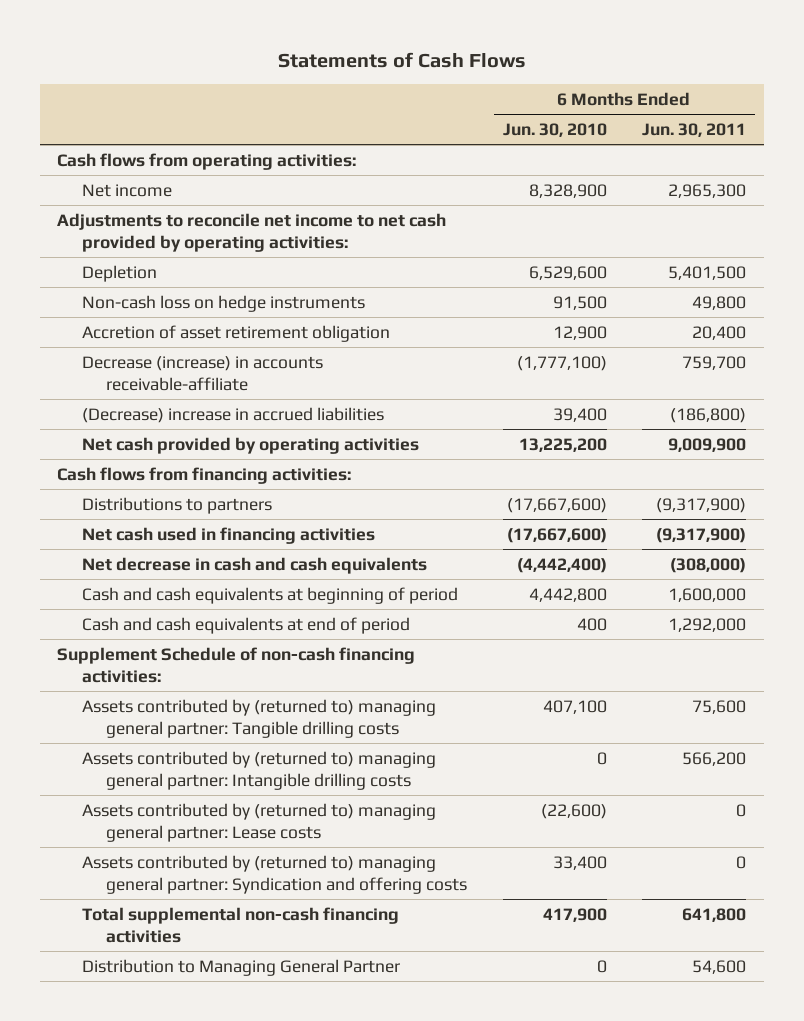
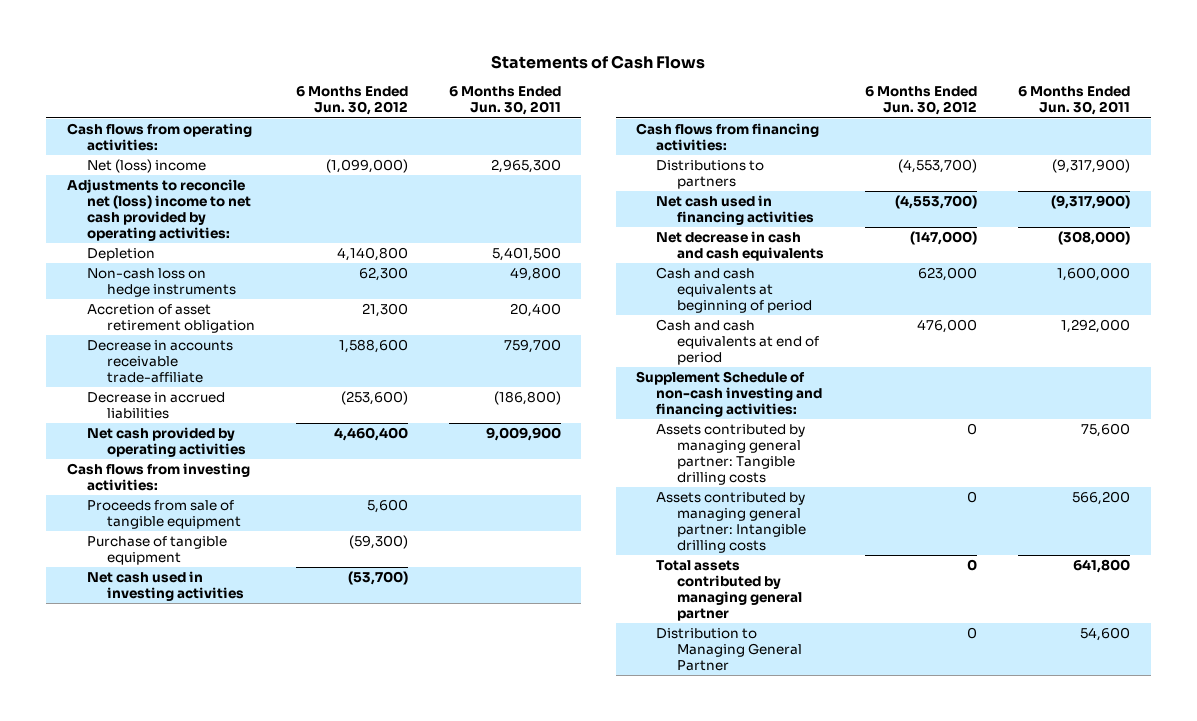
- | 6 Months Ended Jun. 30, 2010 | 6 Months Ended Jun. 30, 2011
+ | 6 Months Ended Jun. 30, 2012 | 6 Months Ended Jun. 30, 2011
- Net income | 8,328,900 | 2,965,300
- Adjustments to reconcile net income to net cash provided by operating activities:
+ Net (loss) income | (1,099,000) | 2,965,300
+ Adjustments to reconcile net (loss) income to net cash provided by operating activities:
- Decrease (increase) in accounts receivable-affiliate | (1,777,100) | 759,700
- (Decrease) increase in accrued liabilities | 39,400 | (186,800)
+ Decrease in accounts receivable trade-affiliate | 1,588,600 | 759,700
+ Decrease in accrued liabilities | (253,600) | (186,800)
+ Cash flows from investing activities:
+ Proceeds from sale of tangible equipment | 5,600 |
+ Purchase of tangible equipment | (59,300) |
+ Net cash used in investing activities | (53,700) |
- Supplement Schedule of non-cash financing activities:
- Assets contributed by (returned to) managing general partner: Tangible drilling costs | 407,100 | 75,600
- Assets contributed by (returned to) managing general partner: Intangible drilling costs | 0 | 566,200
- Assets contributed by (returned to) managing general partner: Lease costs | (22,600) | 0
- Assets contributed by (returned to) managing general partner: Syndication and offering costs | 33,400 | 0
- Total supplemental non-cash financing activities | 417,900 | 641,800
+ Supplement Schedule of non-cash investing and financing activities:
+ Assets contributed by managing general partner: Tangible drilling costs | 0 | 75,600
+ Assets contributed by managing general partner: Intangible drilling costs | 0 | 566,200
+ Total assets contributed by managing general partner | 0 | 641,800

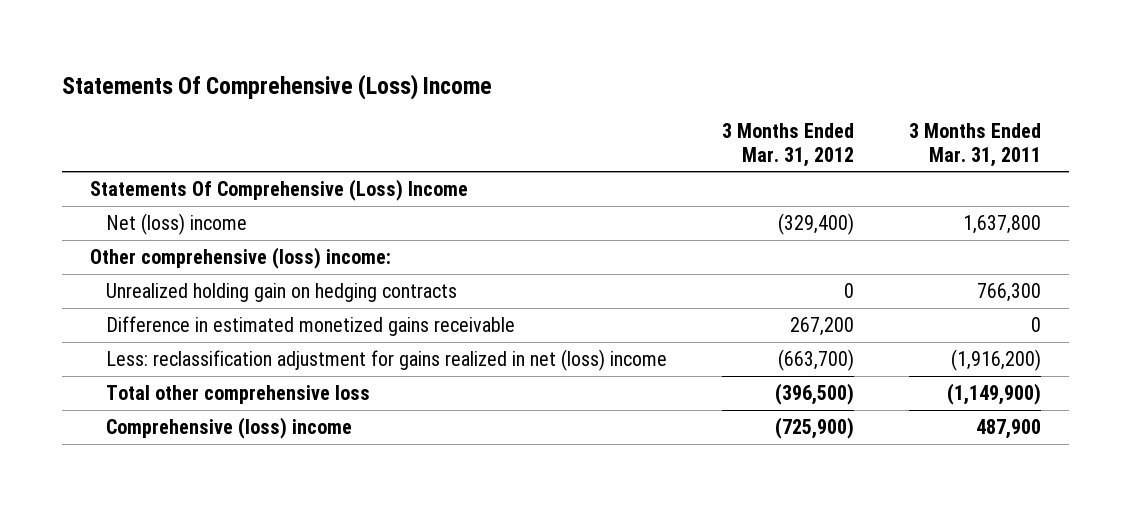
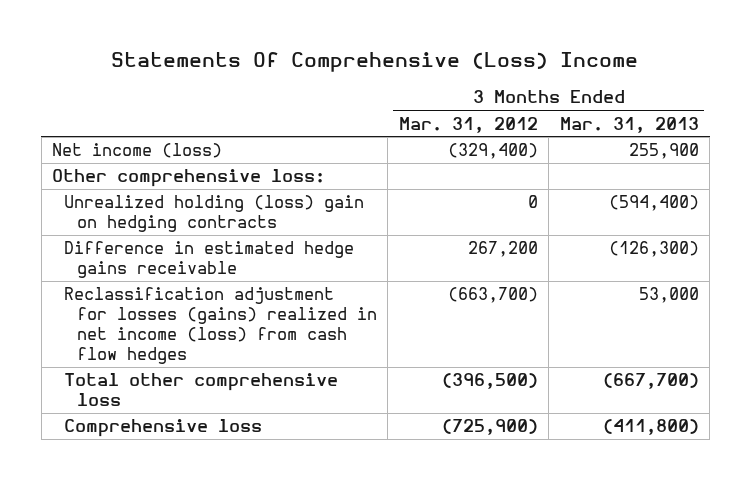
- | 3 Months Ended Mar. 31, 2012 | 3 Months Ended Mar. 31, 2011
+ | 3 Months Ended Mar. 31, 2012 | 3 Months Ended Mar. 31, 2013
- Statements Of Comprehensive (Loss) Income
- Net (loss) income | (329,400) | 1,637,800
- Other comprehensive (loss) income:
- Unrealized holding gain on hedging contracts | 0 | 766,300
- Difference in estimated monetized gains receivable | 267,200 | 0
- Less: reclassification adjustment for gains realized in net (loss) income | (663,700) | (1,916,200)
+ Net income (loss) | (329,400) | 255,900
+ Other comprehensive loss:
+ Unrealized holding (loss) gain on hedging contracts | 0 | (594,400)
+ Difference in estimated hedge gains receivable | 267,200 | (126,300)
+ Reclassification adjustment for losses (gains) realized in net income (loss) from cash flow hedges | (663,700) | 53,000
- Comprehensive (loss) income | (725,900) | 487,900
+ Comprehensive loss | (725,900) | (411,800)

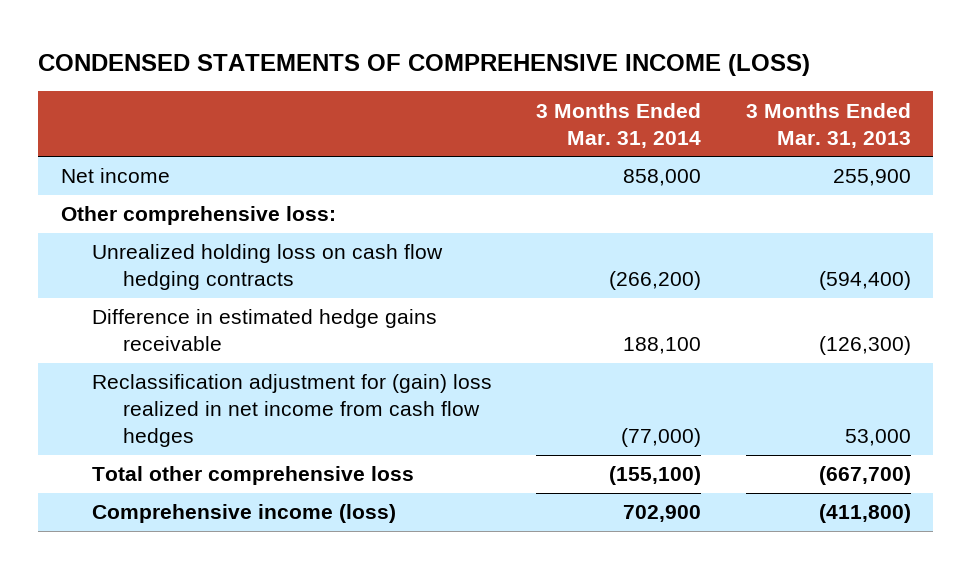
- Statements Of Comprehensive (Loss) Income
+ CONDENSED STATEMENTS OF COMPREHENSIVE INCOME (LOSS)
- | 3 Months Ended Mar. 31, 2012 | 3 Months Ended Mar. 31, 2013
+ | 3 Months Ended Mar. 31, 2014 | 3 Months Ended Mar. 31, 2013
- Net income (loss) | (329,400) | 255,900
+ Net income | 858,000 | 255,900
- Unrealized holding (loss) gain on hedging contracts | 0 | (594,400)
+ Unrealized holding loss on cash flow hedging contracts | (266,200) | (594,400)
- Reclassification adjustment for losses (gains) realized in net income (loss) from cash flow hedges | (663,700) | 53,000
+ Reclassification adjustment for (gain) loss realized in net income from cash flow hedges | (77,000) | 53,000
- Comprehensive loss | (725,900) | (411,800)
+ Comprehensive income (loss) | 702,900 | (411,800)

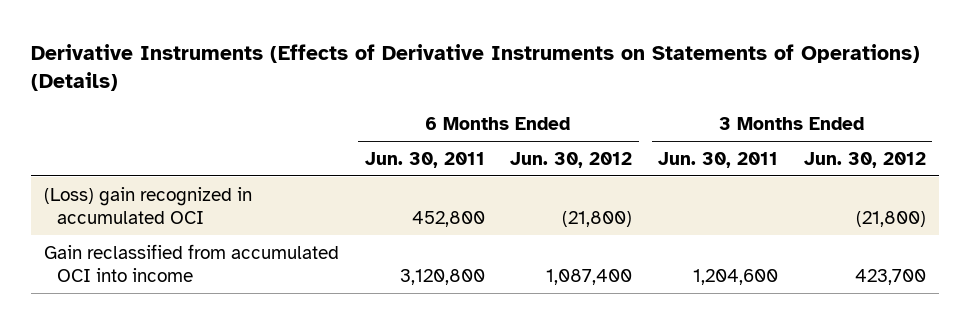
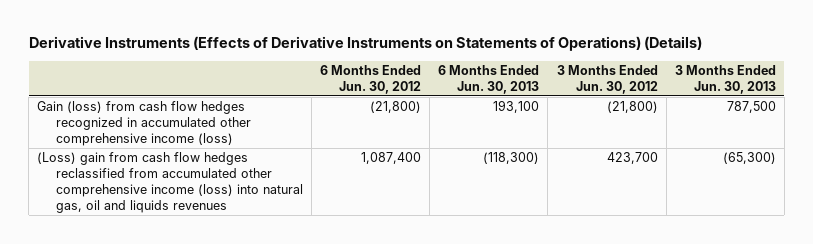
- | 6 Months Ended Jun. 30, 2011 | 6 Months Ended Jun. 30, 2012 | 3 Months Ended Jun. 30, 2011 | 3 Months Ended Jun. 30, 2012
+ | 6 Months Ended Jun. 30, 2012 | 6 Months Ended Jun. 30, 2013 | 3 Months Ended Jun. 30, 2012 | 3 Months Ended Jun. 30, 2013
- (Loss) gain recognized in accumulated OCI | 452,800 | (21,800) | | (21,800)
- Gain reclassified from accumulated OCI into income | 3,120,800 | 1,087,400 | 1,204,600 | 423,700
+ Gain (loss) from cash flow hedges recognized in accumulated other comprehensive income (loss) | (21,800) | 193,100 | (21,800) | 787,500
+ (Loss) gain from cash flow hedges reclassified from accumulated other comprehensive income (loss) into natural gas, oil and liquids revenues | 1,087,400 | (118,300) | 423,700 | (65,300)

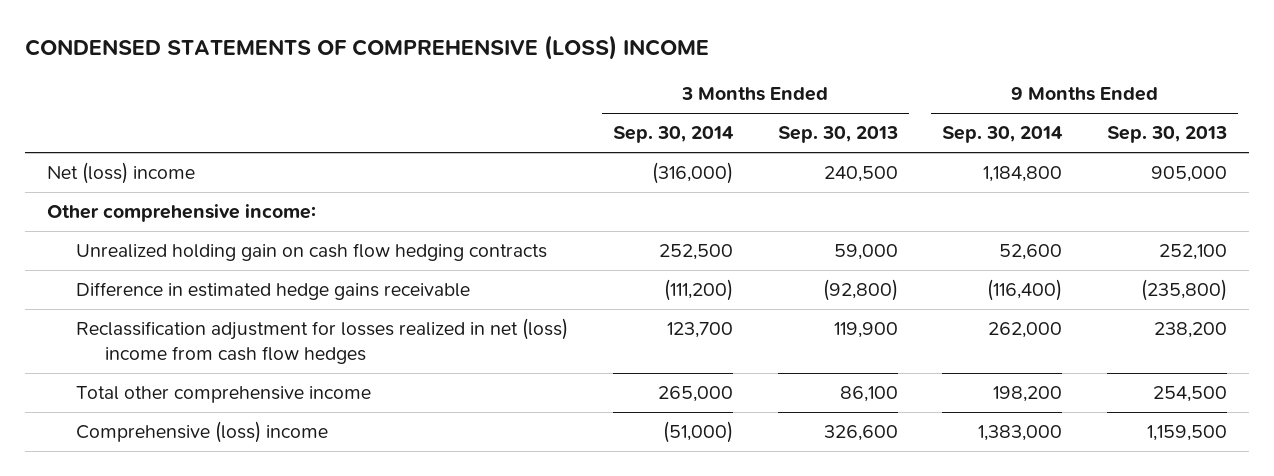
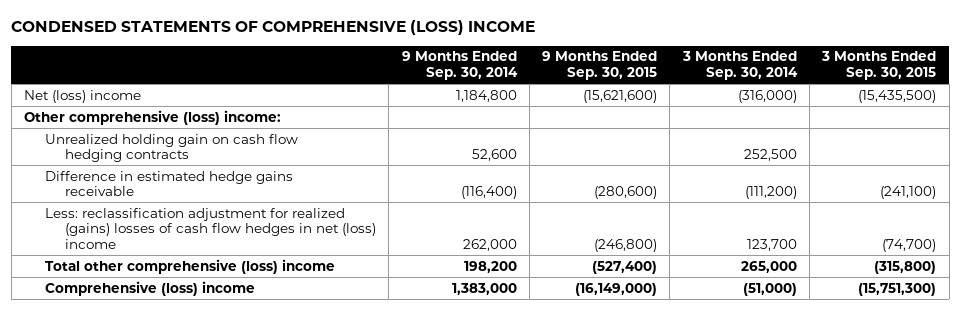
- | 3 Months Ended Sep. 30, 2014 | 3 Months Ended Sep. 30, 2013 | 9 Months Ended Sep. 30, 2014 | 9 Months Ended Sep. 30, 2013
+ | 9 Months Ended Sep. 30, 2014 | 9 Months Ended Sep. 30, 2015 | 3 Months Ended Sep. 30, 2014 | 3 Months Ended Sep. 30, 2015
- Other comprehensive income:
+ Other comprehensive (loss) income:
- Reclassification adjustment for losses realized in net (loss) income from cash flow hedges | 123,700 | 119,900 | 262,000 | 238,200
- Total other comprehensive income | 265,000 | 86,100 | 198,200 | 254,500
+ Less: reclassification adjustment for realized (gains) losses of cash flow hedges in net (loss) income | 262,000 | (246,800) | 123,700 | (74,700)
+ Total other comprehensive (loss) income | 198,200 | (527,400) | 265,000 | (315,800)

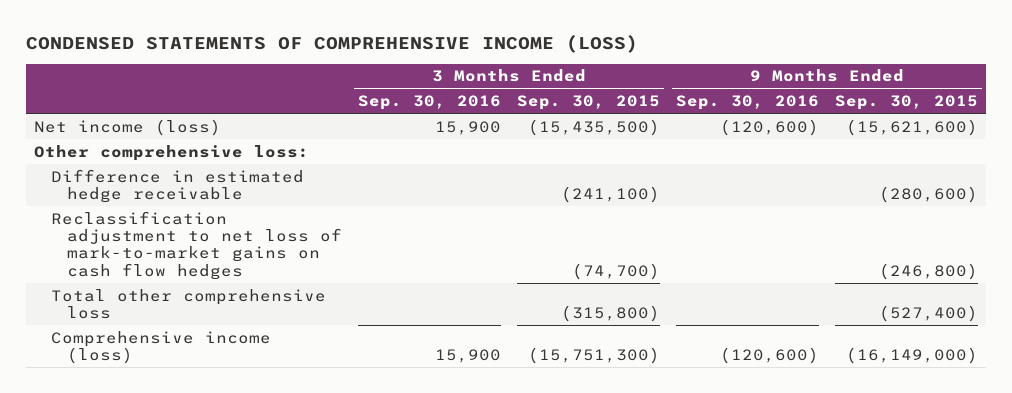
- CONDENSED STATEMENTS OF COMPREHENSIVE (LOSS) INCOME
+ CONDENSED STATEMENTS OF COMPREHENSIVE INCOME (LOSS)
- | 9 Months Ended Sep. 30, 2014 | 9 Months Ended Sep. 30, 2015 | 3 Months Ended Sep. 30, 2014 | 3 Months Ended Sep. 30, 2015
+ | 3 Months Ended Sep. 30, 2016 | 3 Months Ended Sep. 30, 2015 | 9 Months Ended Sep. 30, 2016 | 9 Months Ended Sep. 30, 2015
- Net (loss) income | 1,184,800 | (15,621,600) | (316,000) | (15,435,500)
- Other comprehensive (loss) income:
- Unrealized holding gain on cash flow hedging contracts | 52,600 | | 252,500 |
- Difference in estimated hedge gains receivable | (116,400) | (280,600) | (111,200) | (241,100)
- Less: reclassification adjustment for realized (gains) losses of cash flow hedges in net (loss) income | 262,000 | (246,800) | 123,700 | (74,700)
- Total other comprehensive (loss) income | 198,200 | (527,400) | 265,000 | (315,800)
- Comprehensive (loss) income | 1,383,000 | (16,149,000) | (51,000) | (15,751,300)
+ Net income (loss) | 15,900 | (15,435,500) | (120,600) | (15,621,600)
+ Other comprehensive loss:
+ Difference in estimated hedge receivable | | (241,100) | | (280,600)
+ Reclassification adjustment to net loss of mark-to-market gains on cash flow hedges | | (74,700) | | (246,800)
+ Total other comprehensive loss | | (315,800) | | (527,400)
+ Comprehensive income (loss) | 15,900 | (15,751,300) | (120,600) | (16,149,000)

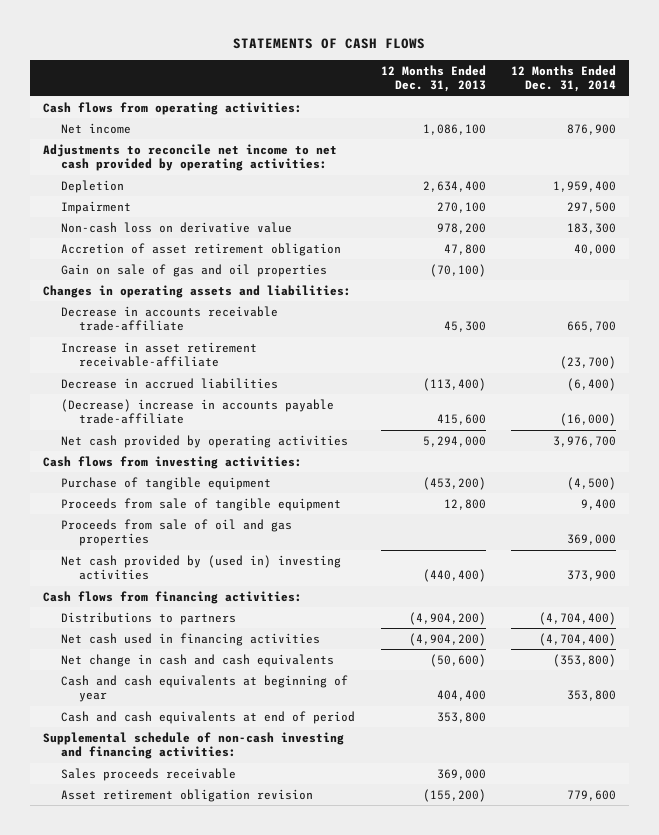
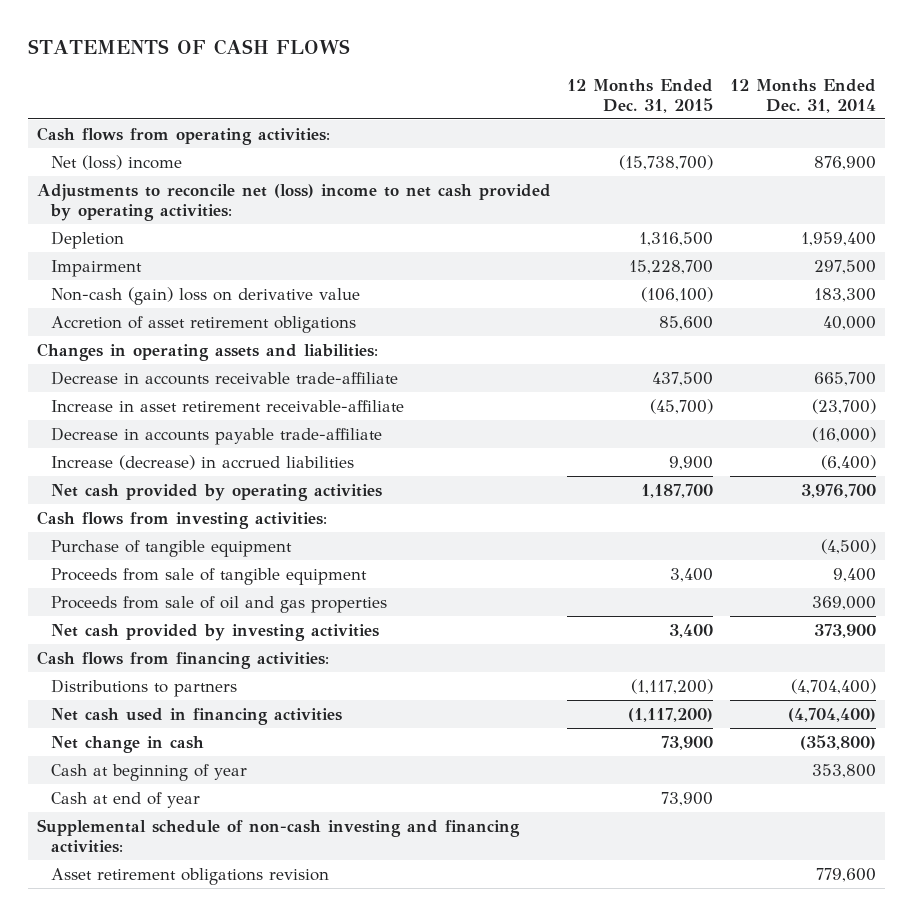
- | 12 Months Ended Dec. 31, 2013 | 12 Months Ended Dec. 31, 2014
+ | 12 Months Ended Dec. 31, 2015 | 12 Months Ended Dec. 31, 2014
- Net income | 1,086,100 | 876,900
- Adjustments to reconcile net income to net cash provided by operating activities:
+ Net (loss) income | (15,738,700) | 876,900
+ Adjustments to reconcile net (loss) income to net cash provided by operating activities:
- Non-cash loss on derivative value | 978,200 | 183,300
- Accretion of asset retirement obligation | 47,800 | 40,000
- Gain on sale of gas and oil properties | (70,100) |
+ Non-cash (gain) loss on derivative value | (106,100) | 183,300
+ Accretion of asset retirement obligations | 85,600 | 40,000
- Decrease in accrued liabilities | (113,400) | (6,400)
- (Decrease) increase in accounts payable trade-affiliate | 415,600 | (16,000)
+ Decrease in accounts payable trade-affiliate | | (16,000)
+ Increase (decrease) in accrued liabilities | 9,900 | (6,400)
- Net cash provided by (used in) investing activities | (440,400) | 373,900
+ Net cash provided by investing activities | 3,400 | 373,900
- Net change in cash and cash equivalents | (50,600) | (353,800)
- Cash and cash equivalents at beginning of year | 404,400 | 353,800
- Cash and cash equivalents at end of period | 353,800 |
+ Net change in cash | 73,900 | (353,800)
+ Cash at beginning of year | | 353,800
+ Cash at end of year | 73,900 |
- Sales proceeds receivable | 369,000 |
- Asset retirement obligation revision | (155,200) | 779,600
+ Asset retirement obligations revision | | 779,600

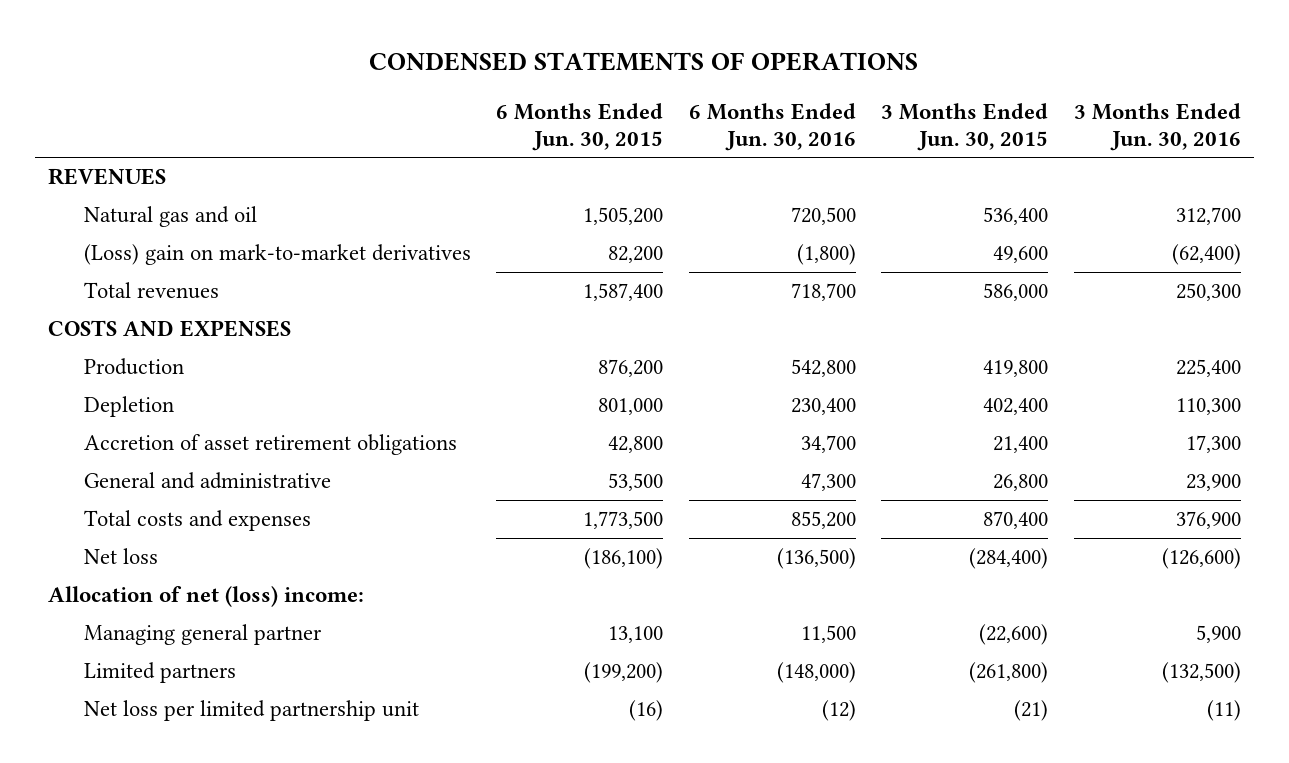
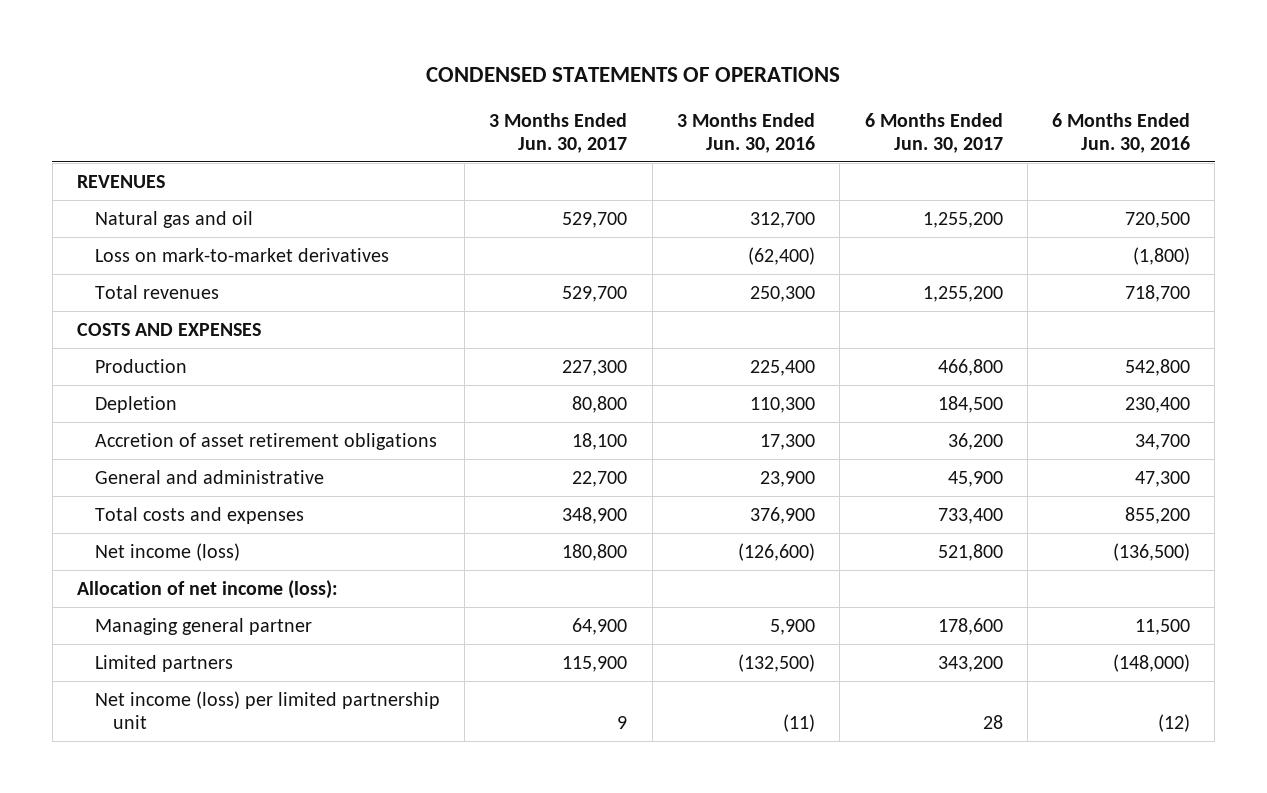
- | 6 Months Ended Jun. 30, 2015 | 6 Months Ended Jun. 30, 2016 | 3 Months Ended Jun. 30, 2015 | 3 Months Ended Jun. 30, 2016
+ | 3 Months Ended Jun. 30, 2017 | 3 Months Ended Jun. 30, 2016 | 6 Months Ended Jun. 30, 2017 | 6 Months Ended Jun. 30, 2016
- (Loss) gain on mark-to-market derivatives | 82,200 | (1,800) | 49,600 | (62,400)
+ Loss on mark-to-market derivatives | | (62,400) | | (1,800)
- Net loss | (186,100) | (136,500) | (284,400) | (126,600)
- Allocation of net (loss) income:
+ Net income (loss) | 180,800 | (126,600) | 521,800 | (136,500)
+ Allocation of net income (loss):
- Net loss per limited partnership unit | (16) | (12) | (21) | (11)
+ Net income (loss) per limited partnership unit | 9 | (11) | 28 | (12)

